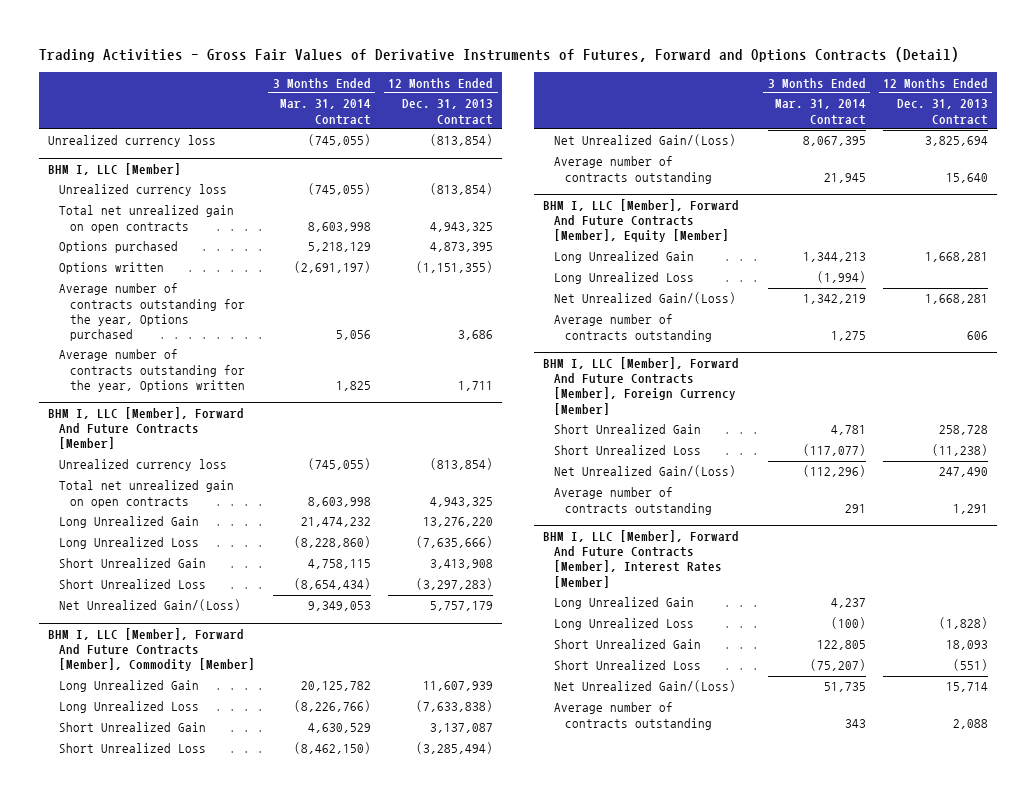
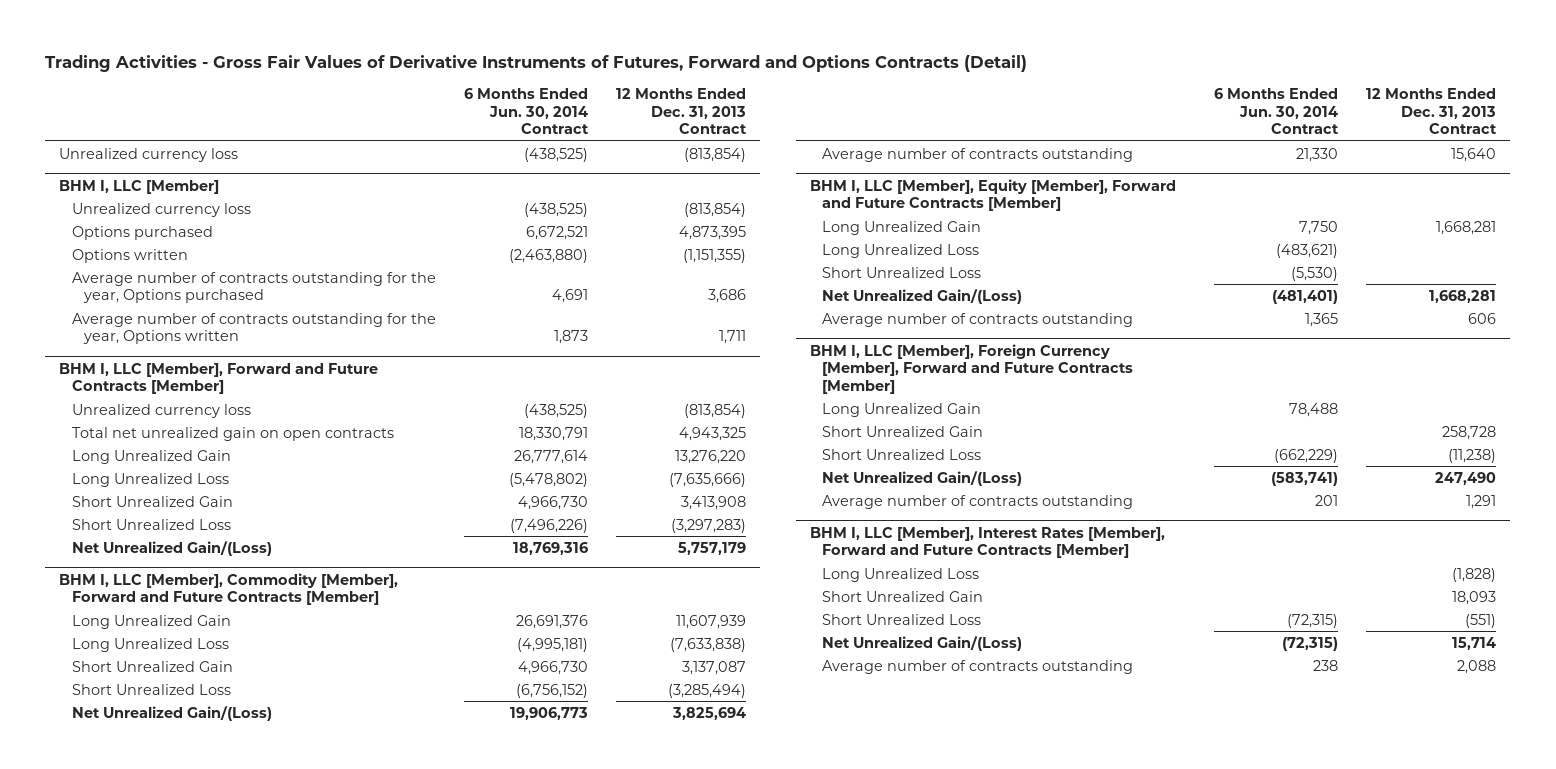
- | 3 Months Ended Mar. 31, 2014 Contract | 12 Months Ended Dec. 31, 2013 Contract
+ | 6 Months Ended Jun. 30, 2014 Contract | 12 Months Ended Dec. 31, 2013 Contract
@ BHM I, LLC [Member]
- Total net unrealized gain on open contracts | 8,603,998 | 4,943,325
- BHM I, LLC [Member], Forward And Future Contracts [Member]
+ BHM I, LLC [Member], Forward and Future Contracts [Member]
- BHM I, LLC [Member], Forward And Future Contracts [Member], Commodity [Member]
+ BHM I, LLC [Member], Commodity [Member], Forward and Future Contracts [Member]
- BHM I, LLC [Member], Forward And Future Contracts [Member], Equity [Member]
+ BHM I, LLC [Member], Equity [Member], Forward and Future Contracts [Member]
+ Short Unrealized Loss | (5,530) |
- BHM I, LLC [Member], Forward And Future Contracts [Member], Foreign Currency [Member]
+ BHM I, LLC [Member], Foreign Currency [Member], Forward and Future Contracts [Member]
+ Long Unrealized Gain | 78,488 |
- BHM I, LLC [Member], Forward And Future Contracts [Member], Interest Rates [Member]
- Long Unrealized Gain | 4,237 |
+ BHM I, LLC [Member], Interest Rates [Member], Forward and Future Contracts [Member]

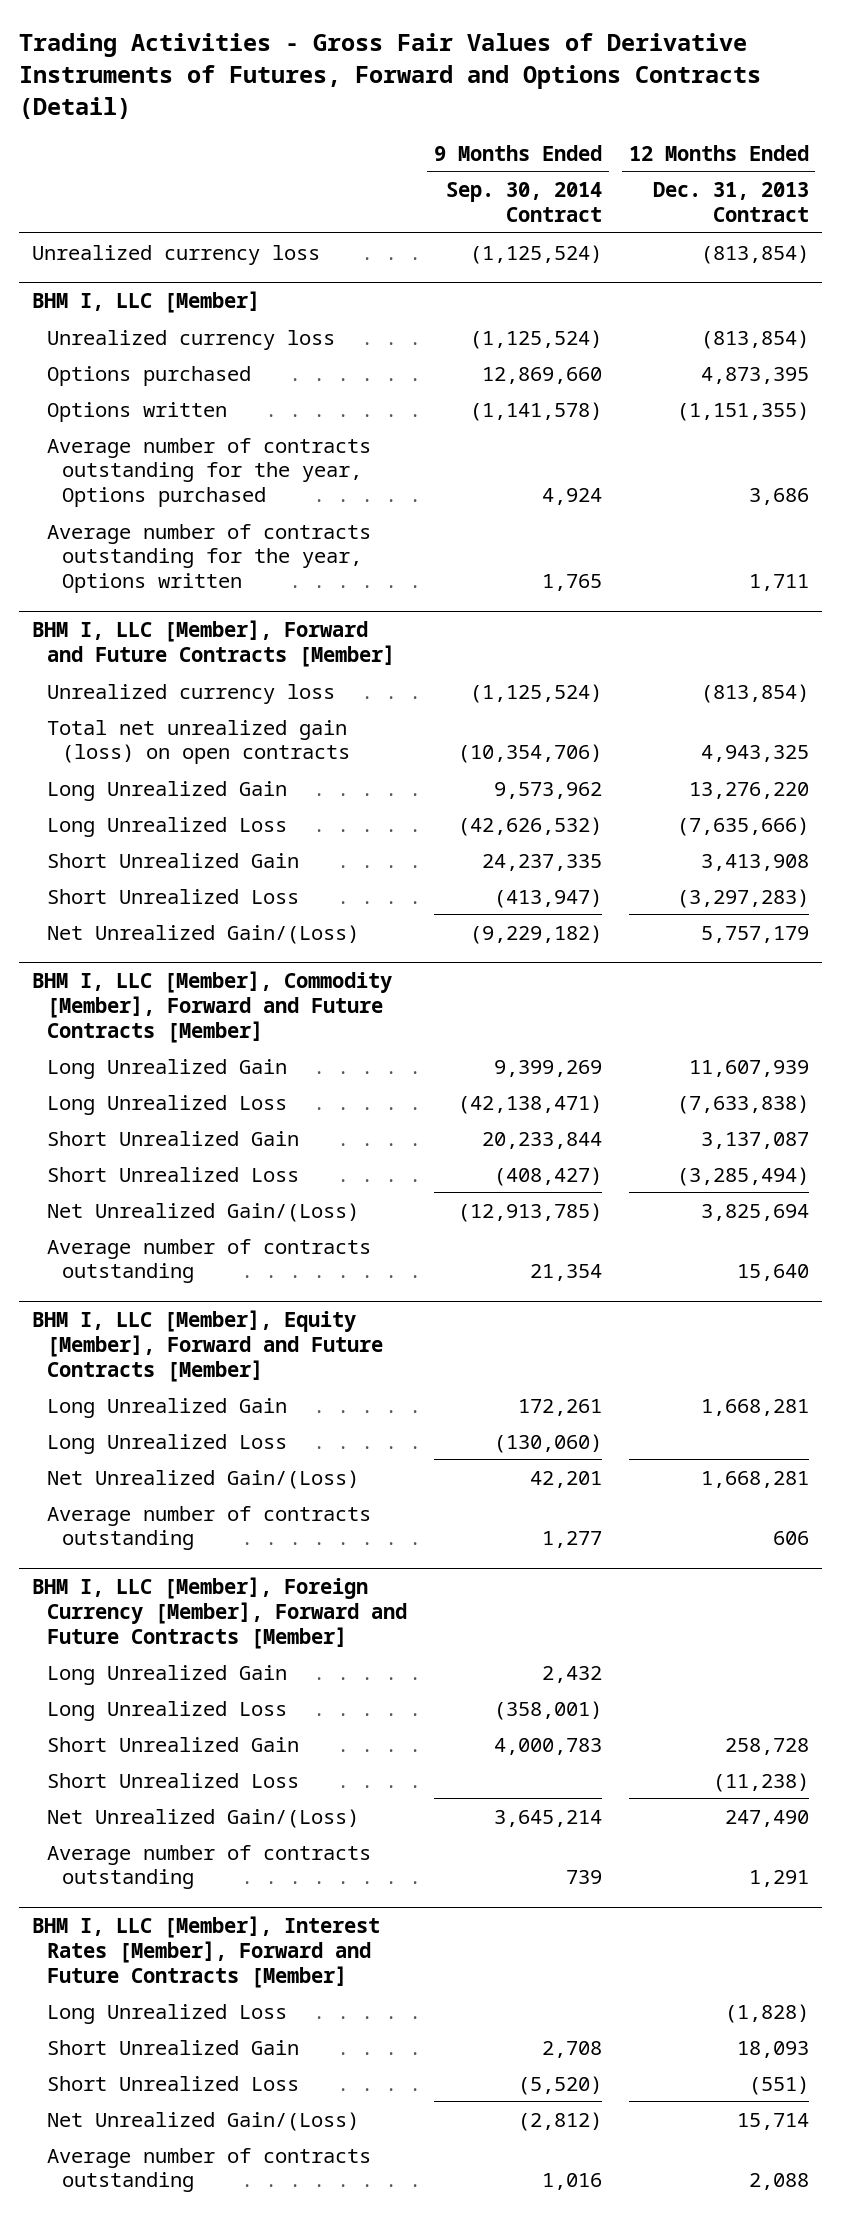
- | 6 Months Ended Jun. 30, 2014 Contract | 12 Months Ended Dec. 31, 2013 Contract
+ | 9 Months Ended Sep. 30, 2014 Contract | 12 Months Ended Dec. 31, 2013 Contract
@ BHM I, LLC [Member], Forward and Future Contracts [Member]
- Total net unrealized gain on open contracts | 18,330,791 | 4,943,325
+ Total net unrealized gain (loss) on open contracts | (10,354,706) | 4,943,325
@ BHM I, LLC [Member], Equity [Member], Forward and Future Contracts [Member]
- Short Unrealized Loss | (5,530) |
@ BHM I, LLC [Member], Foreign Currency [Member], Forward and Future Contracts [Member]
+ Long Unrealized Loss | (358,001) |

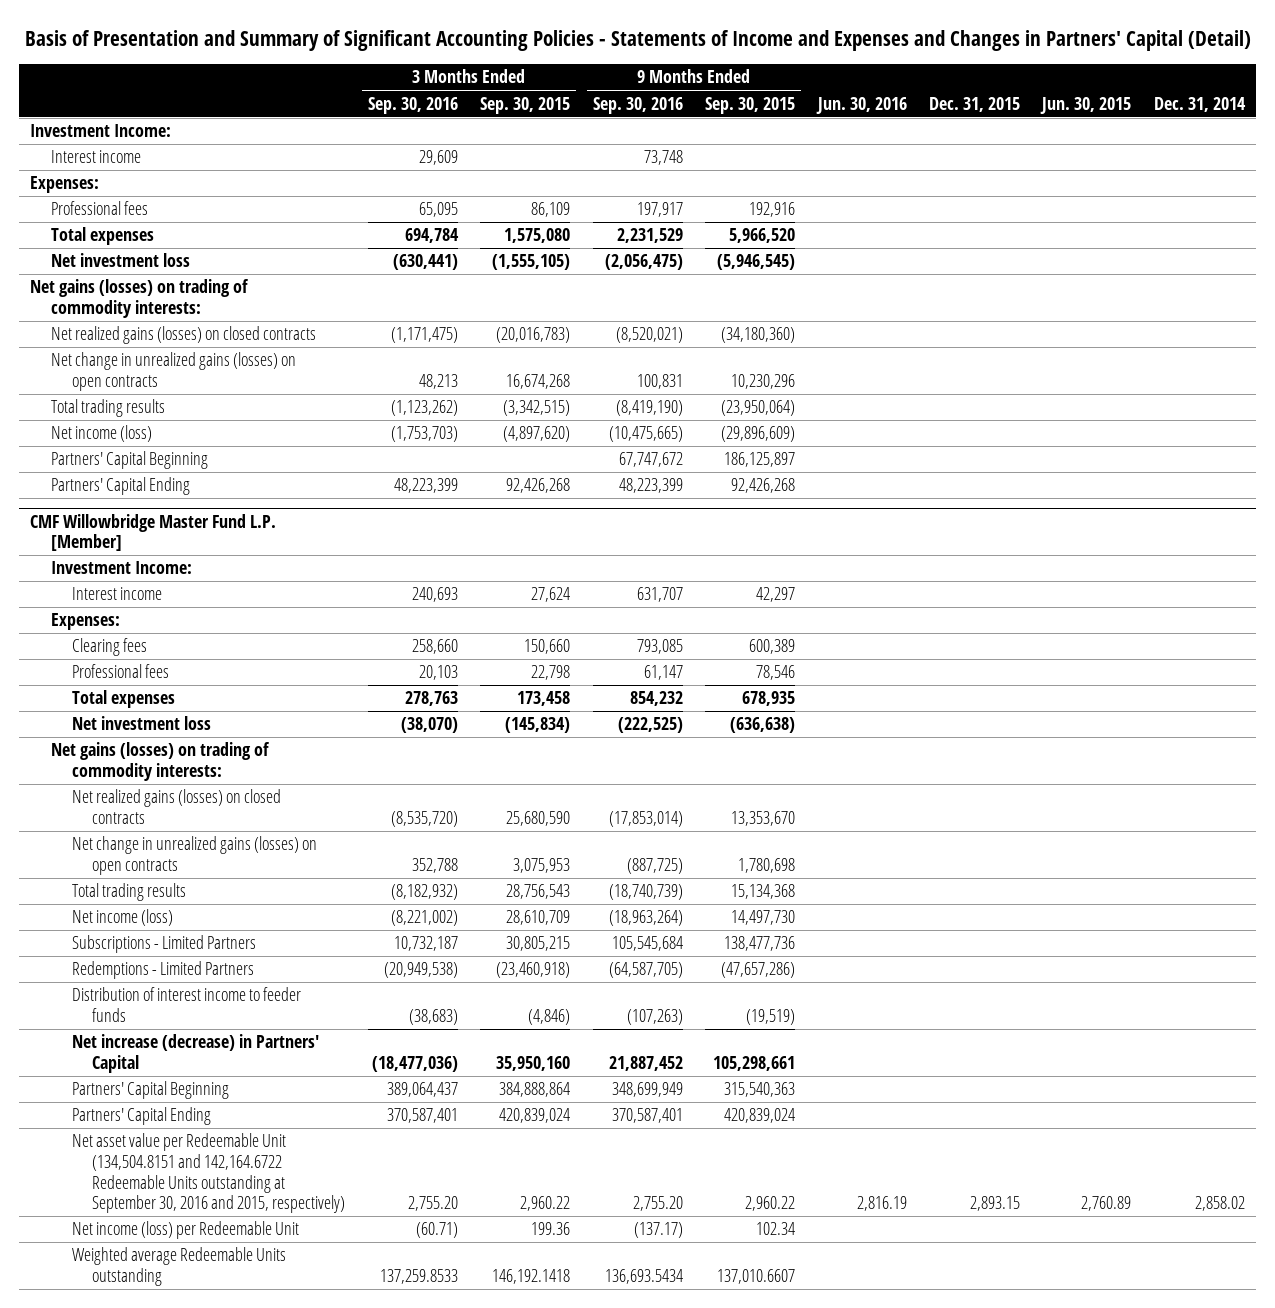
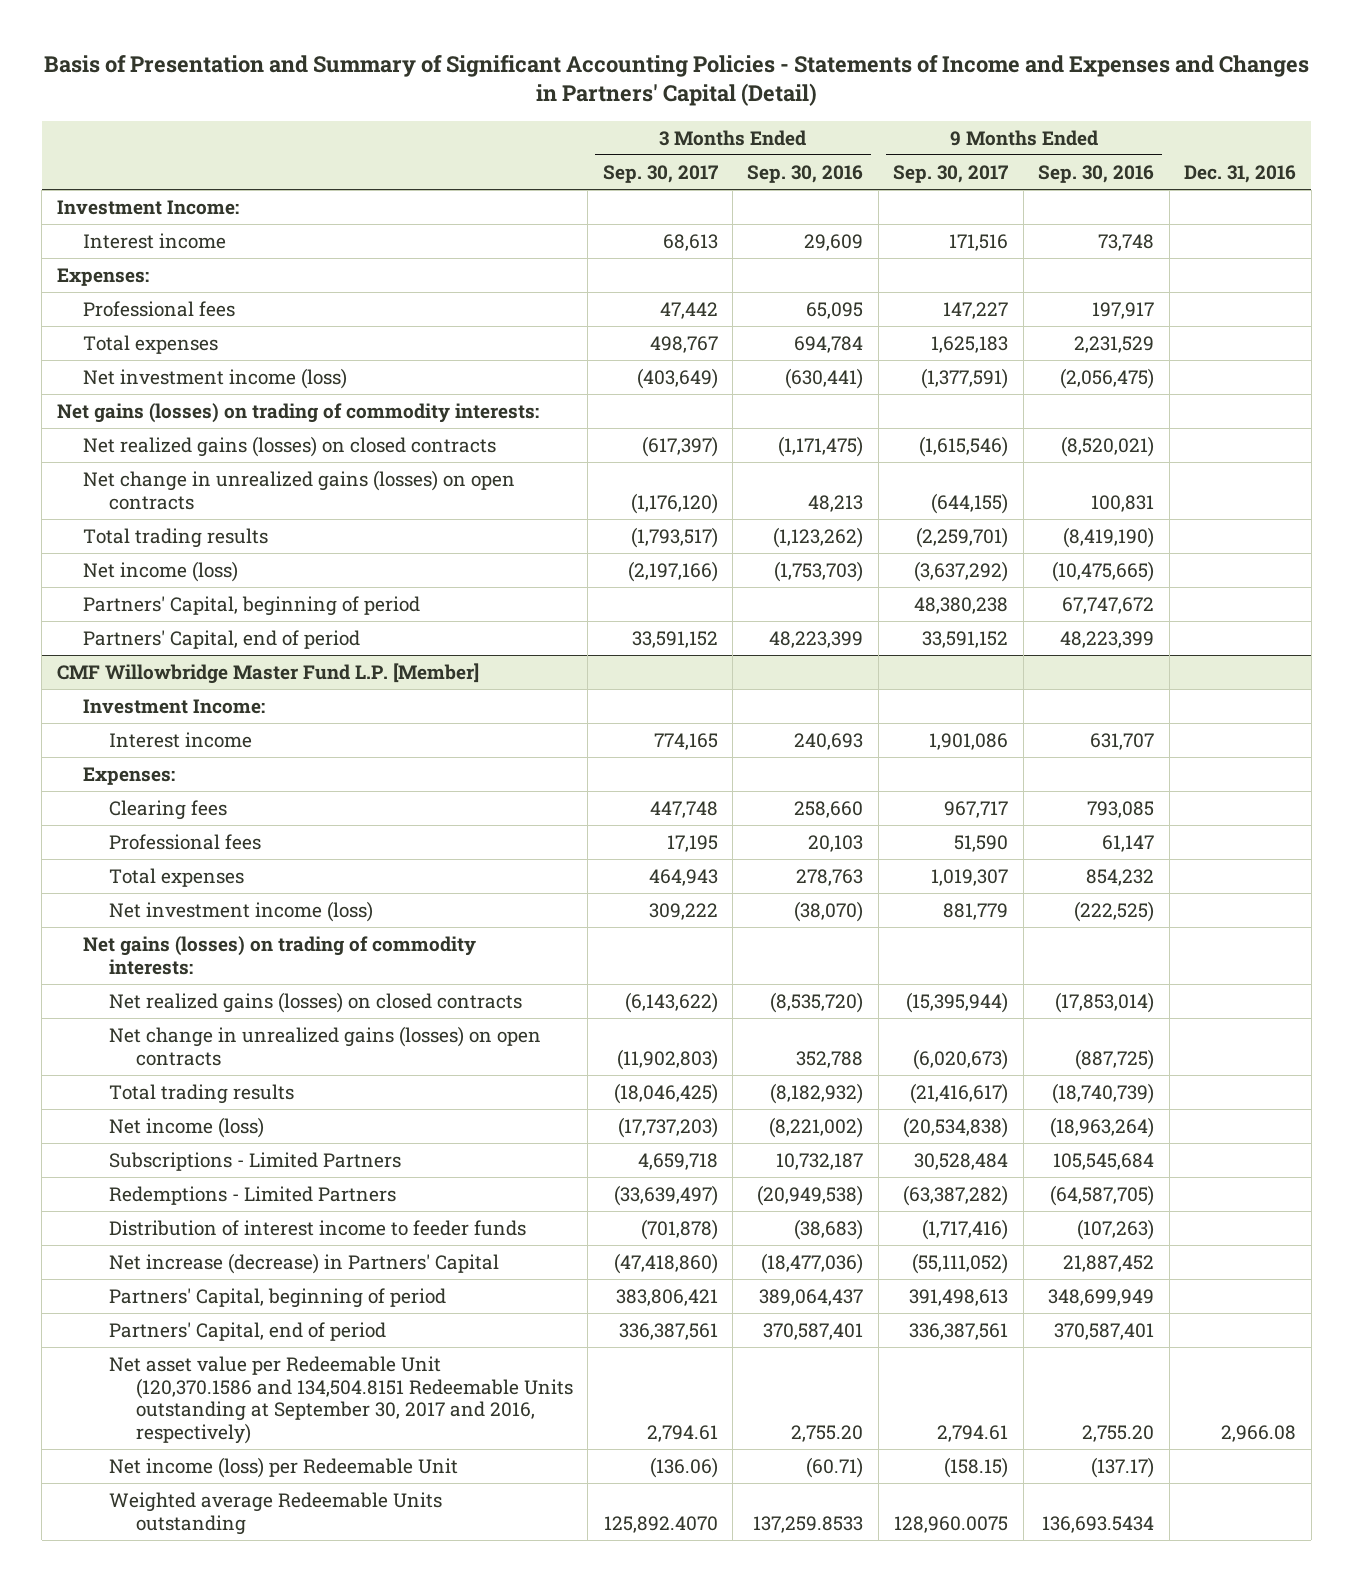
- | 3 Months Ended Sep. 30, 2016 | 3 Months Ended Sep. 30, 2015 | 9 Months Ended Sep. 30, 2016 | 9 Months Ended Sep. 30, 2015 | Jun. 30, 2016 | Dec. 31, 2015 | Jun. 30, 2015 | Dec. 31, 2014
+ | 3 Months Ended Sep. 30, 2017 | 3 Months Ended Sep. 30, 2016 | 9 Months Ended Sep. 30, 2017 | 9 Months Ended Sep. 30, 2016 | Dec. 31, 2016
- Net investment loss | (630,441) | (1,555,105) | (2,056,475) | (5,946,545) | | | |
+ Net investment income (loss) | (403,649) | (630,441) | (1,377,591) | (2,056,475) |
- Partners' Capital Beginning | | | 67,747,672 | 186,125,897 | | | |
- Partners' Capital Ending | 48,223,399 | 92,426,268 | 48,223,399 | 92,426,268 | | | |
+ Partners' Capital, beginning of period | | | 48,380,238 | 67,747,672 |
+ Partners' Capital, end of period | 33,591,152 | 48,223,399 | 33,591,152 | 48,223,399 |
@ CMF Willowbridge Master Fund L.P. [Member]
- Net investment loss | (38,070) | (145,834) | (222,525) | (636,638) | | | |
+ Net investment income (loss) | 309,222 | (38,070) | 881,779 | (222,525) |
- Partners' Capital Beginning | 389,064,437 | 384,888,864 | 348,699,949 | 315,540,363 | | | |
- Partners' Capital Ending | 370,587,401 | 420,839,024 | 370,587,401 | 420,839,024 | | | |
- Net asset value per Redeemable Unit (134,504.8151 and 142,164.6722 Redeemable Units outstanding at September 30, 2016 and 2015, respectively) | 2,755.20 | 2,960.22 | 2,755.20 | 2,960.22 | 2,816.19 | 2,893.15 | 2,760.89 | 2,858.02
+ Partners' Capital, beginning of period | 383,806,421 | 389,064,437 | 391,498,613 | 348,699,949 |
+ Partners' Capital, end of period | 336,387,561 | 370,587,401 | 336,387,561 | 370,587,401 |
+ Net asset value per Redeemable Unit (120,370.1586 and 134,504.8151 Redeemable Units outstanding at September 30, 2017 and 2016, respectively) | 2,794.61 | 2,755.20 | 2,794.61 | 2,755.20 | 2,966.08

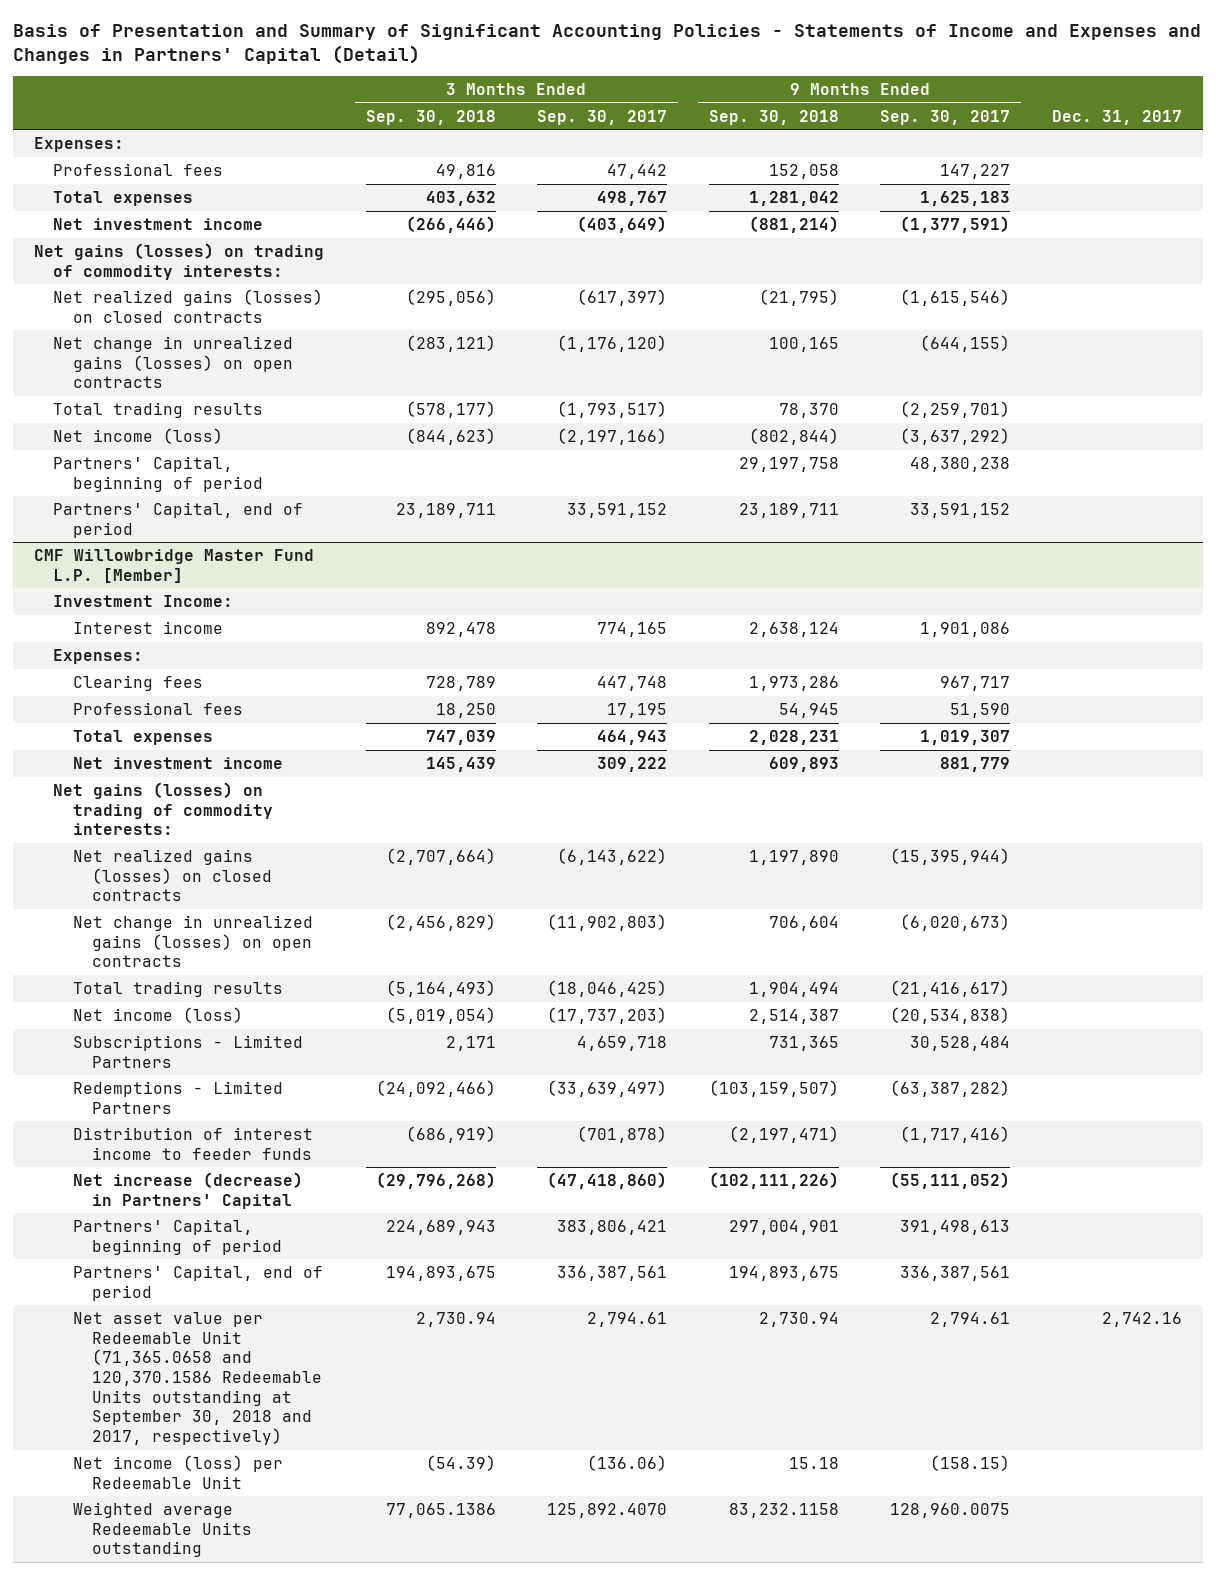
- | 3 Months Ended Sep. 30, 2017 | 3 Months Ended Sep. 30, 2016 | 9 Months Ended Sep. 30, 2017 | 9 Months Ended Sep. 30, 2016 | Dec. 31, 2016
+ | 3 Months Ended Sep. 30, 2018 | 3 Months Ended Sep. 30, 2017 | 9 Months Ended Sep. 30, 2018 | 9 Months Ended Sep. 30, 2017 | Dec. 31, 2017
- Investment Income:
- Interest income | 68,613 | 29,609 | 171,516 | 73,748 |
- Net investment income (loss) | (403,649) | (630,441) | (1,377,591) | (2,056,475) |
+ Net investment income | (266,446) | (403,649) | (881,214) | (1,377,591) |
@ CMF Willowbridge Master Fund L.P. [Member]
- Net investment income (loss) | 309,222 | (38,070) | 881,779 | (222,525) |
+ Net investment income | 145,439 | 309,222 | 609,893 | 881,779 |
- Net asset value per Redeemable Unit (120,370.1586 and 134,504.8151 Redeemable Units outstanding at September 30, 2017 and 2016, respectively) | 2,794.61 | 2,755.20 | 2,794.61 | 2,755.20 | 2,966.08
+ Net asset value per Redeemable Unit (71,365.0658 and 120,370.1586 Redeemable Units outstanding at September 30, 2018 and 2017, respectively) | 2,730.94 | 2,794.61 | 2,730.94 | 2,794.61 | 2,742.16

